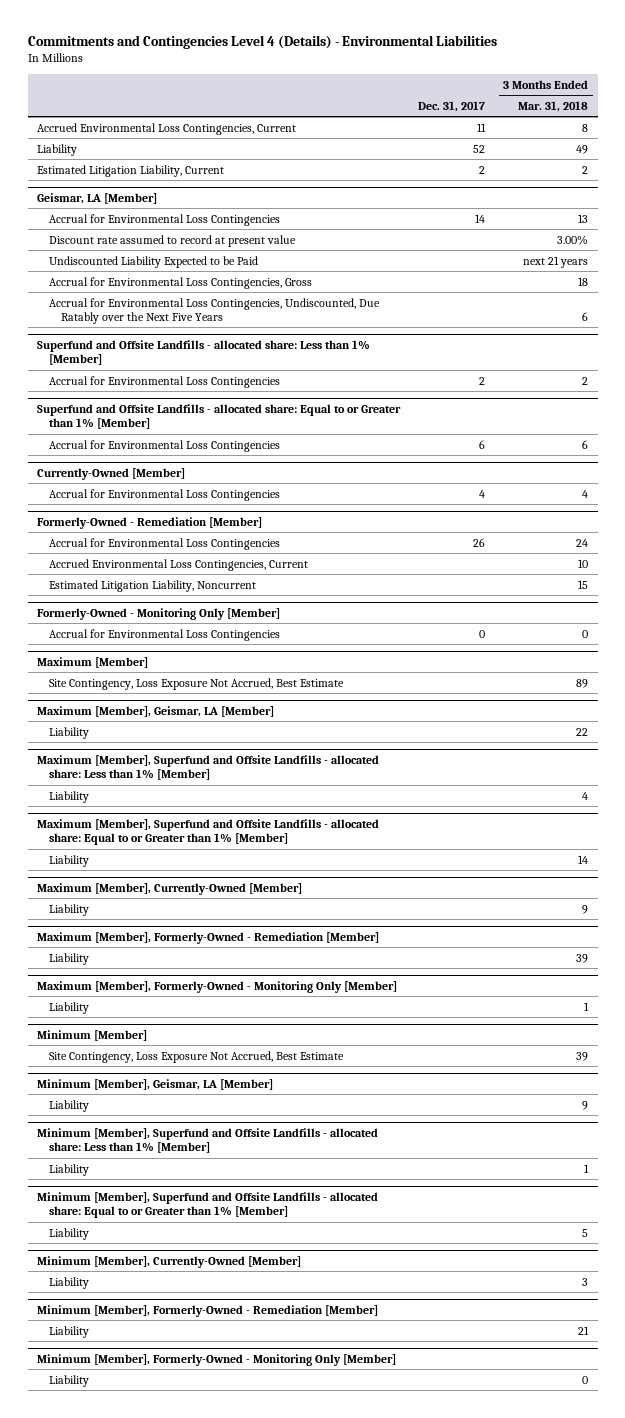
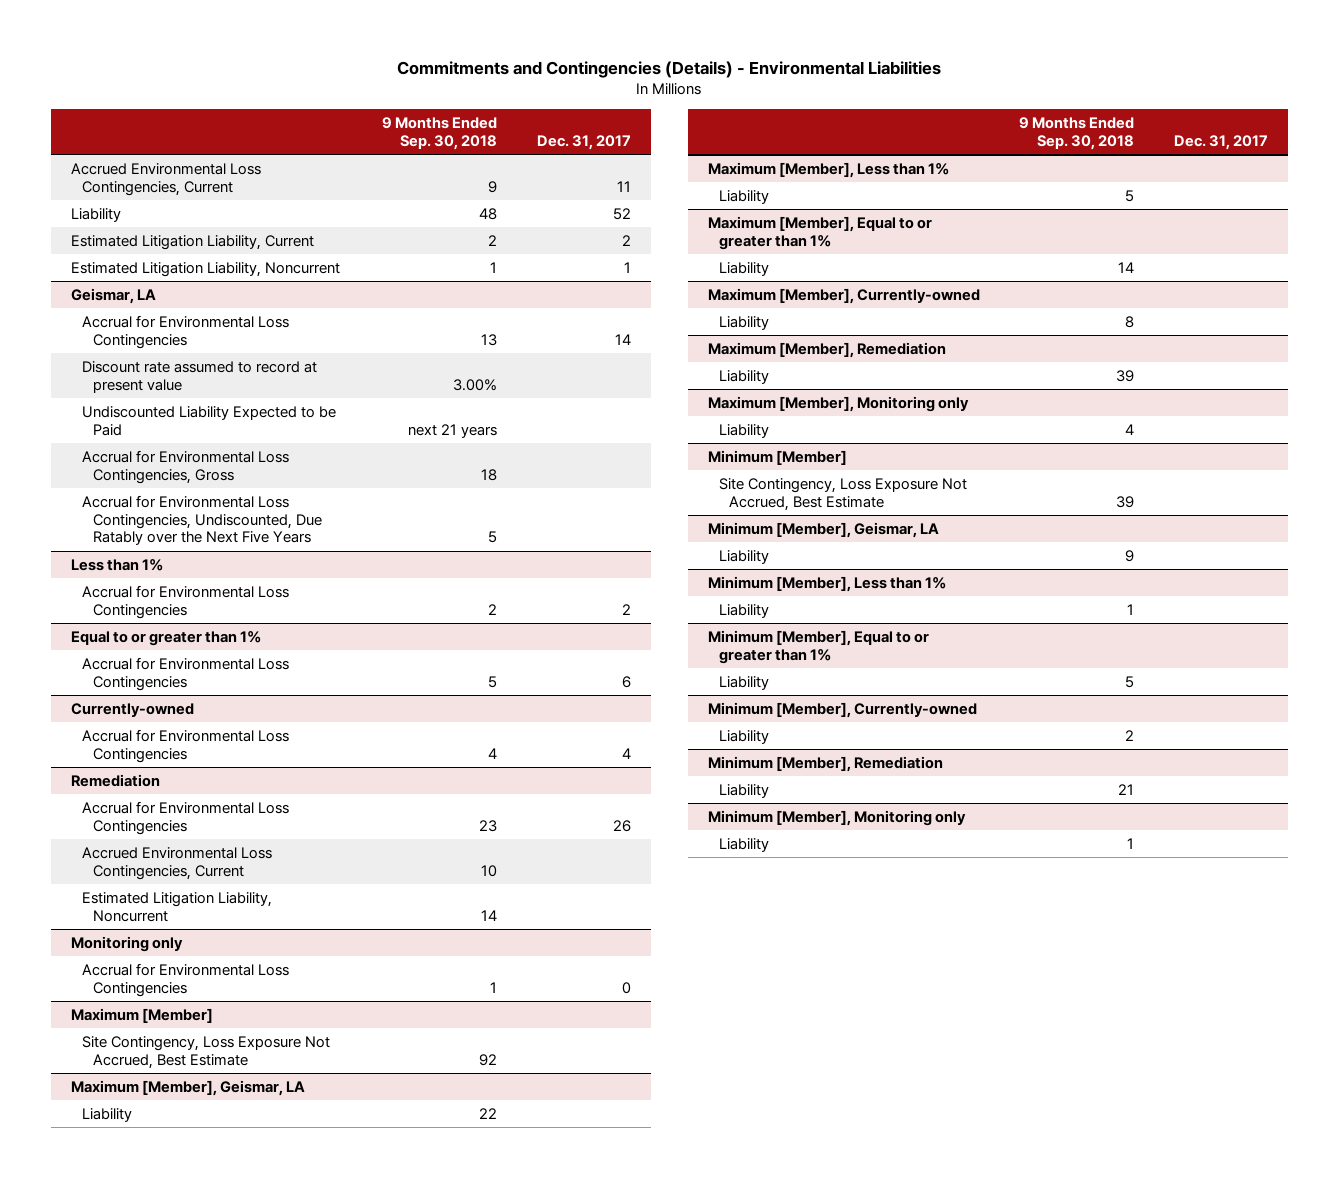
- Commitments and Contingencies Level 4 (Details) - Environmental Liabilities
+ Commitments and Contingencies (Details) - Environmental Liabilities
- | Dec. 31, 2017 | 3 Months Ended Mar. 31, 2018
+ | 9 Months Ended Sep. 30, 2018 | Dec. 31, 2017
- Geismar, LA [Member]
+ Estimated Litigation Liability, Noncurrent | 1 | 1
+ Geismar, LA
- Superfund and Offsite Landfills - allocated share: Less than 1% [Member]
+ Less than 1%
- Superfund and Offsite Landfills - allocated share: Equal to or Greater than 1% [Member]
+ Equal to or greater than 1%
- Currently-Owned [Member]
+ Currently-owned
- Formerly-Owned - Remediation [Member]
+ Remediation
- Formerly-Owned - Monitoring Only [Member]
+ Monitoring only
- Maximum [Member], Geismar, LA [Member]
+ Maximum [Member], Geismar, LA
- Maximum [Member], Superfund and Offsite Landfills - allocated share: Less than 1% [Member]
+ Maximum [Member], Less than 1%
- Maximum [Member], Superfund and Offsite Landfills - allocated share: Equal to or Greater than 1% [Member]
+ Maximum [Member], Equal to or greater than 1%
- Maximum [Member], Currently-Owned [Member]
+ Maximum [Member], Currently-owned
- Maximum [Member], Formerly-Owned - Remediation [Member]
+ Maximum [Member], Remediation
- Maximum [Member], Formerly-Owned - Monitoring Only [Member]
+ Maximum [Member], Monitoring only
- Minimum [Member], Geismar, LA [Member]
+ Minimum [Member], Geismar, LA
- Minimum [Member], Superfund and Offsite Landfills - allocated share: Less than 1% [Member]
+ Minimum [Member], Less than 1%
- Minimum [Member], Superfund and Offsite Landfills - allocated share: Equal to or Greater than 1% [Member]
+ Minimum [Member], Equal to or greater than 1%
- Minimum [Member], Currently-Owned [Member]
+ Minimum [Member], Currently-owned
- Minimum [Member], Formerly-Owned - Remediation [Member]
+ Minimum [Member], Remediation
- Minimum [Member], Formerly-Owned - Monitoring Only [Member]
+ Minimum [Member], Monitoring only

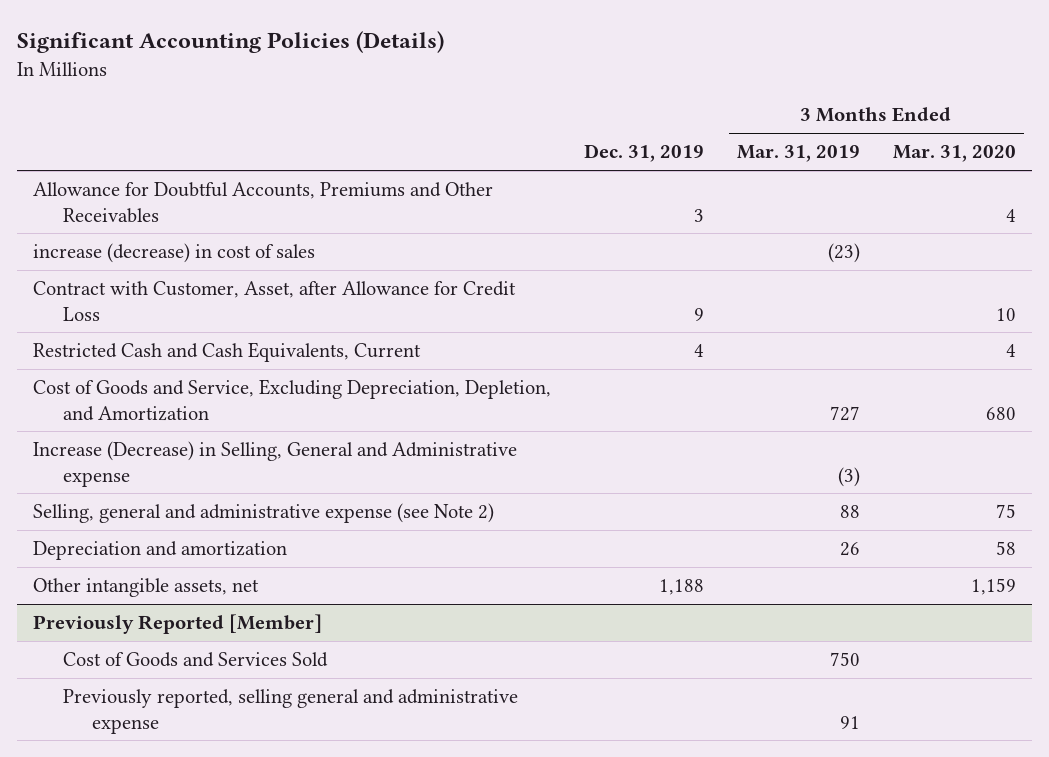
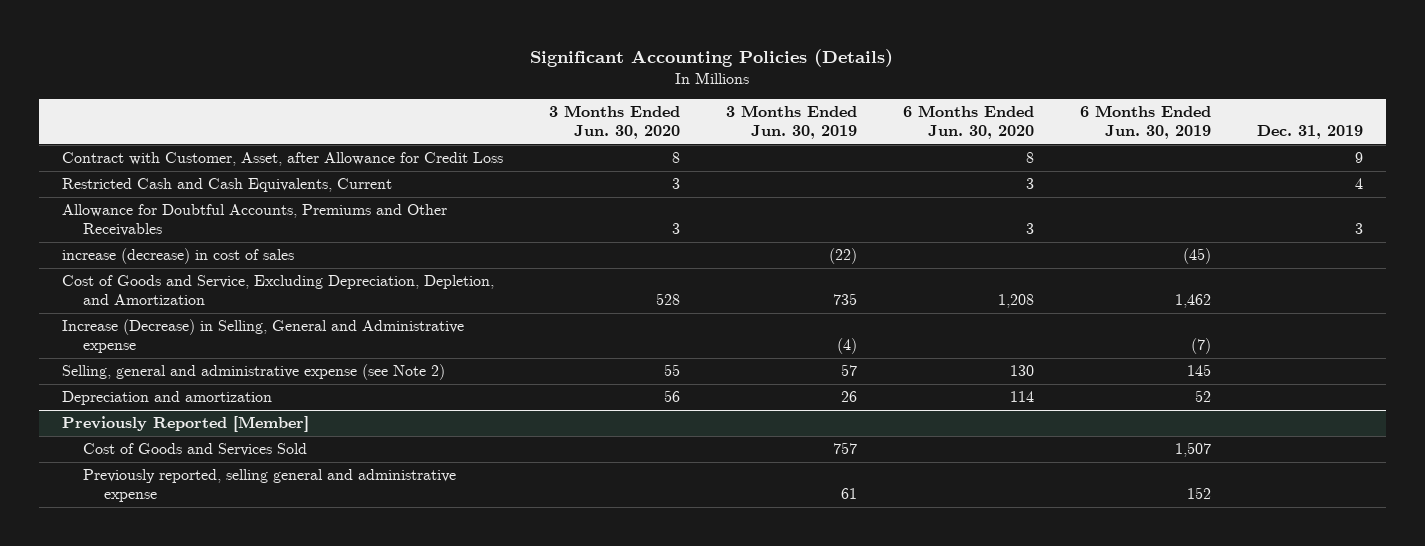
- | Dec. 31, 2019 | 3 Months Ended Mar. 31, 2019 | 3 Months Ended Mar. 31, 2020
+ | 3 Months Ended Jun. 30, 2020 | 3 Months Ended Jun. 30, 2019 | 6 Months Ended Jun. 30, 2020 | 6 Months Ended Jun. 30, 2019 | Dec. 31, 2019
moved down: Allowance for Doubtful Accounts, Premiums and Other Receivables | 3 | | 3 | | 3
moved down: increase (decrease) in cost of sales | | (22) | | (45) |
- Other intangible assets, net | 1,188 | | 1,159

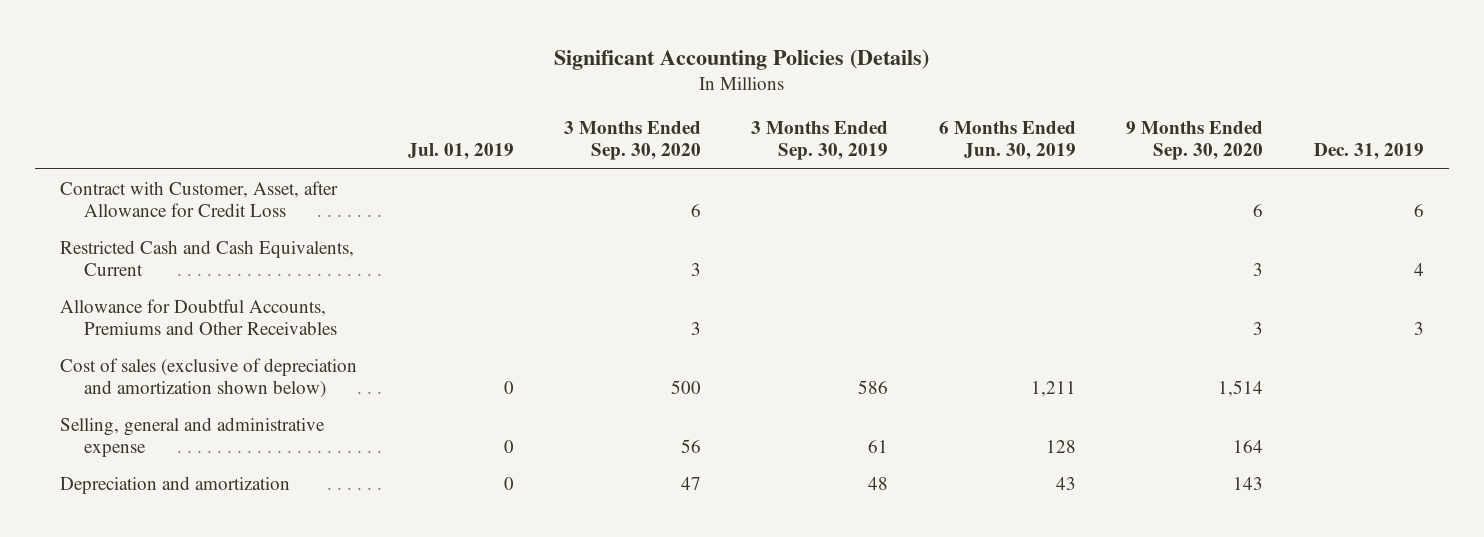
- | 3 Months Ended Jun. 30, 2020 | 3 Months Ended Jun. 30, 2019 | 6 Months Ended Jun. 30, 2020 | 6 Months Ended Jun. 30, 2019 | Dec. 31, 2019
+ | Jul. 01, 2019 | 3 Months Ended Sep. 30, 2020 | 3 Months Ended Sep. 30, 2019 | 6 Months Ended Jun. 30, 2019 | 9 Months Ended Sep. 30, 2020 | Dec. 31, 2019
- Contract with Customer, Asset, after Allowance for Credit Loss | 8 | | 8 | | 9
+ Contract with Customer, Asset, after Allowance for Credit Loss | | 6 | | | 6 | 6
- increase (decrease) in cost of sales | | (22) | | (45) |
- Cost of Goods and Service, Excluding Depreciation, Depletion, and Amortization | 528 | 735 | 1,208 | 1,462 |
- Increase (Decrease) in Selling, General and Administrative expense | | (4) | | (7) |
- Selling, general and administrative expense (see Note 2) | 55 | 57 | 130 | 145 |
- Depreciation and amortization | 56 | 26 | 114 | 52 |
- Previously Reported [Member]
- Cost of Goods and Services Sold | | 757 | | 1,507 |
- Previously reported, selling general and administrative expense | | 61 | | 152 |
+ Cost of sales (exclusive of depreciation and amortization shown below) | 0 | 500 | 586 | 1,211 | 1,514 |
+ Selling, general and administrative expense | 0 | 56 | 61 | 128 | 164 |
+ Depreciation and amortization | 0 | 47 | 48 | 43 | 143 |

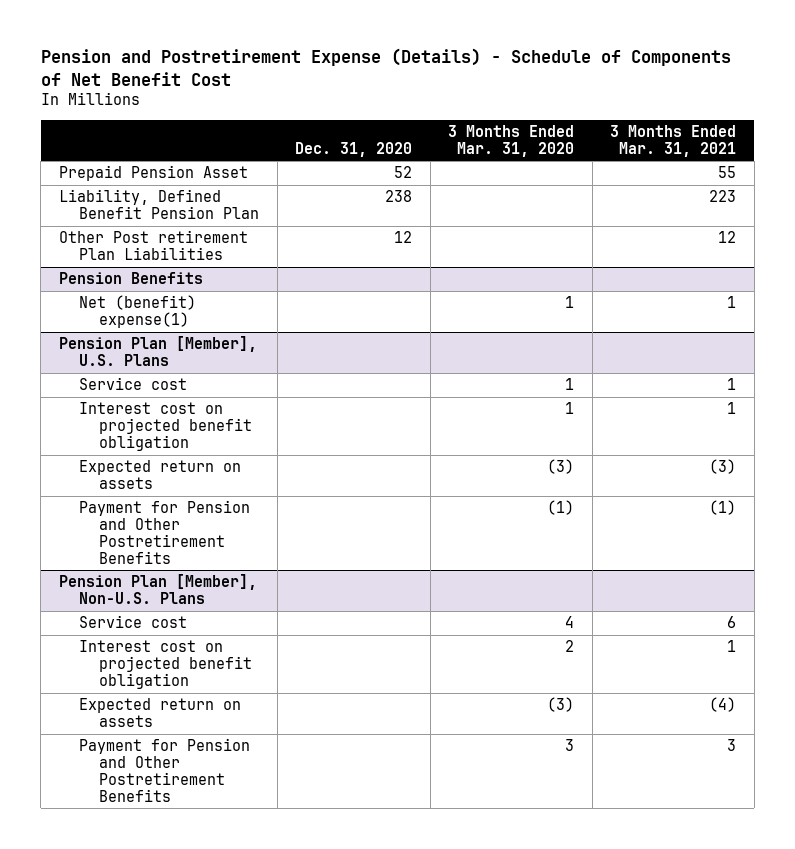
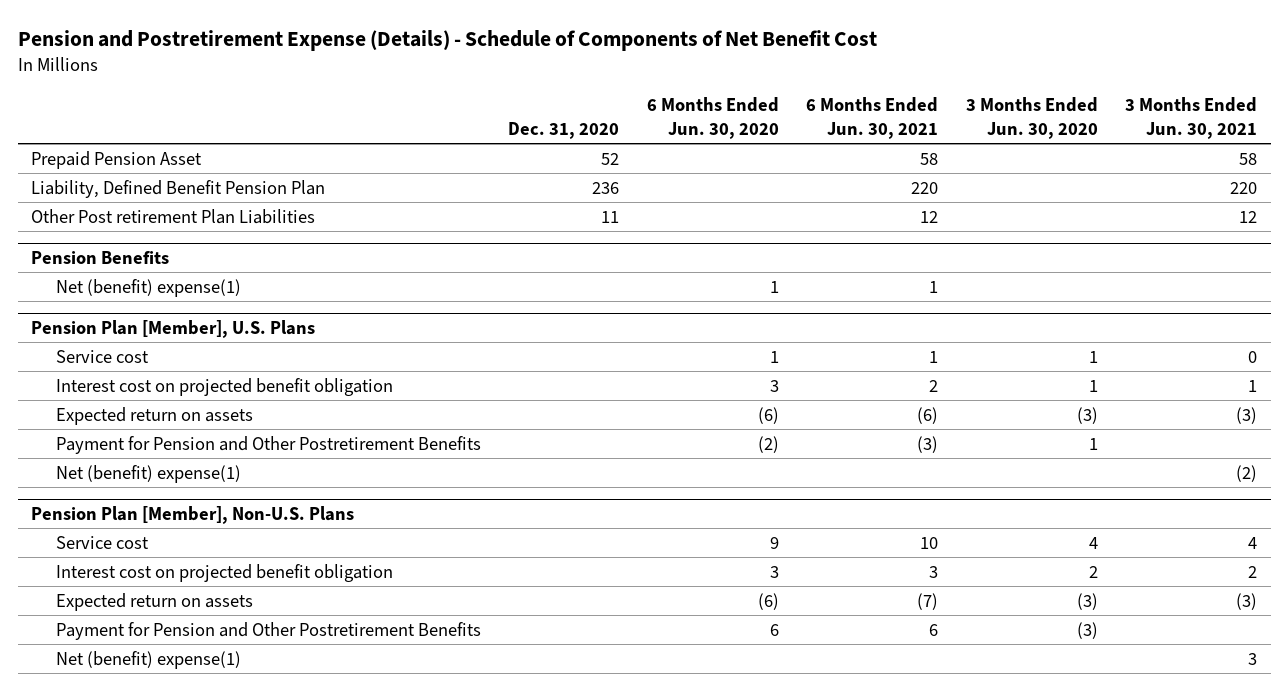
- | Dec. 31, 2020 | 3 Months Ended Mar. 31, 2020 | 3 Months Ended Mar. 31, 2021
+ | Dec. 31, 2020 | 6 Months Ended Jun. 30, 2020 | 6 Months Ended Jun. 30, 2021 | 3 Months Ended Jun. 30, 2020 | 3 Months Ended Jun. 30, 2021
- Liability, Defined Benefit Pension Plan | 238 | | 223
- Other Post retirement Plan Liabilities | 12 | | 12
+ Liability, Defined Benefit Pension Plan | 236 | | 220 | | 220
+ Other Post retirement Plan Liabilities | 11 | | 12 | | 12
@ Pension Plan [Member], U.S. Plans
+ Net (benefit) expense(1) | | | | | (2)
@ Pension Plan [Member], Non-U.S. Plans
+ Net (benefit) expense(1) | | | | | 3

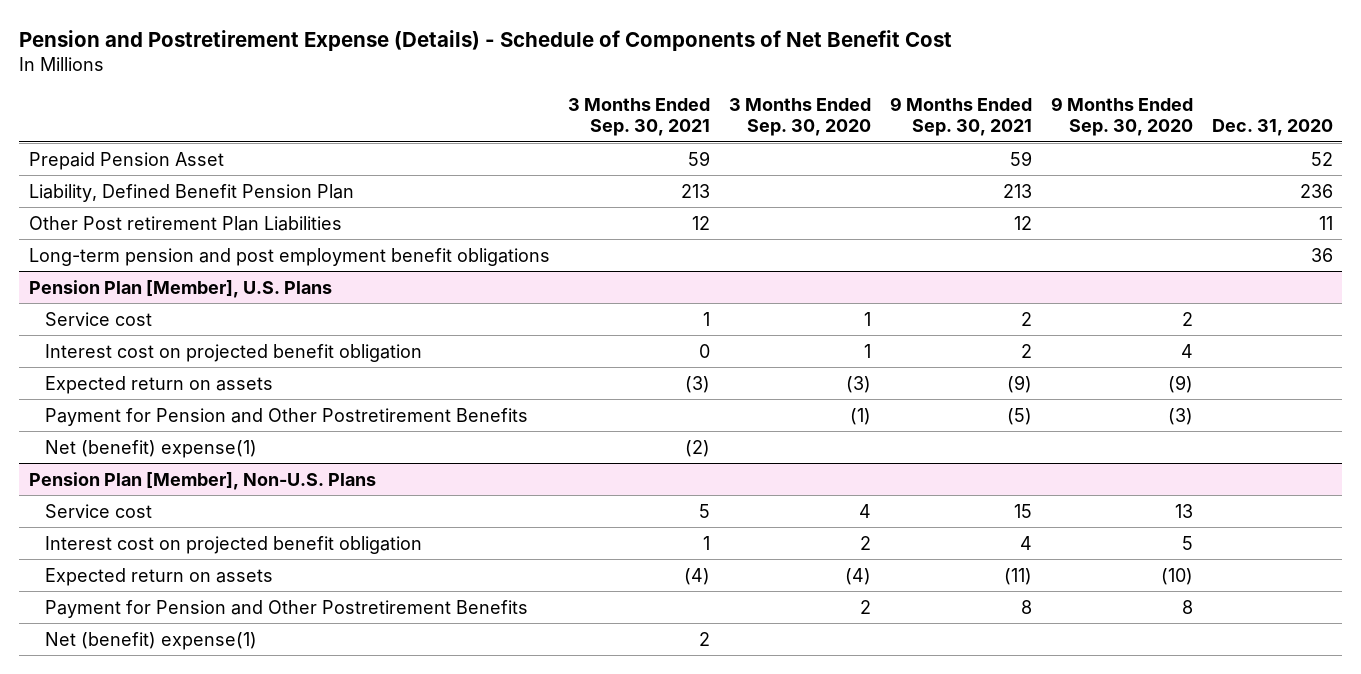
- | Dec. 31, 2020 | 6 Months Ended Jun. 30, 2020 | 6 Months Ended Jun. 30, 2021 | 3 Months Ended Jun. 30, 2020 | 3 Months Ended Jun. 30, 2021
+ | 3 Months Ended Sep. 30, 2021 | 3 Months Ended Sep. 30, 2020 | 9 Months Ended Sep. 30, 2021 | 9 Months Ended Sep. 30, 2020 | Dec. 31, 2020
- Pension Benefits
- Net (benefit) expense(1) | | 1 | 1 | |
+ Long-term pension and post employment benefit obligations | | | | | 36

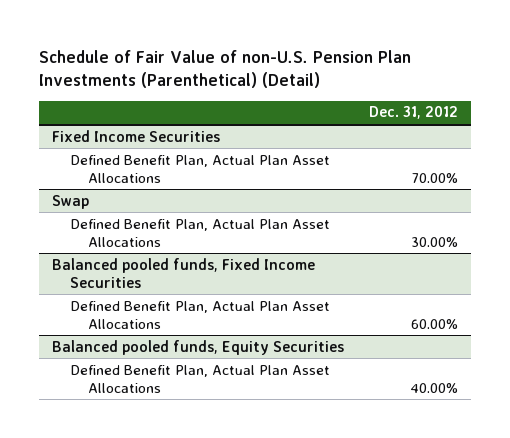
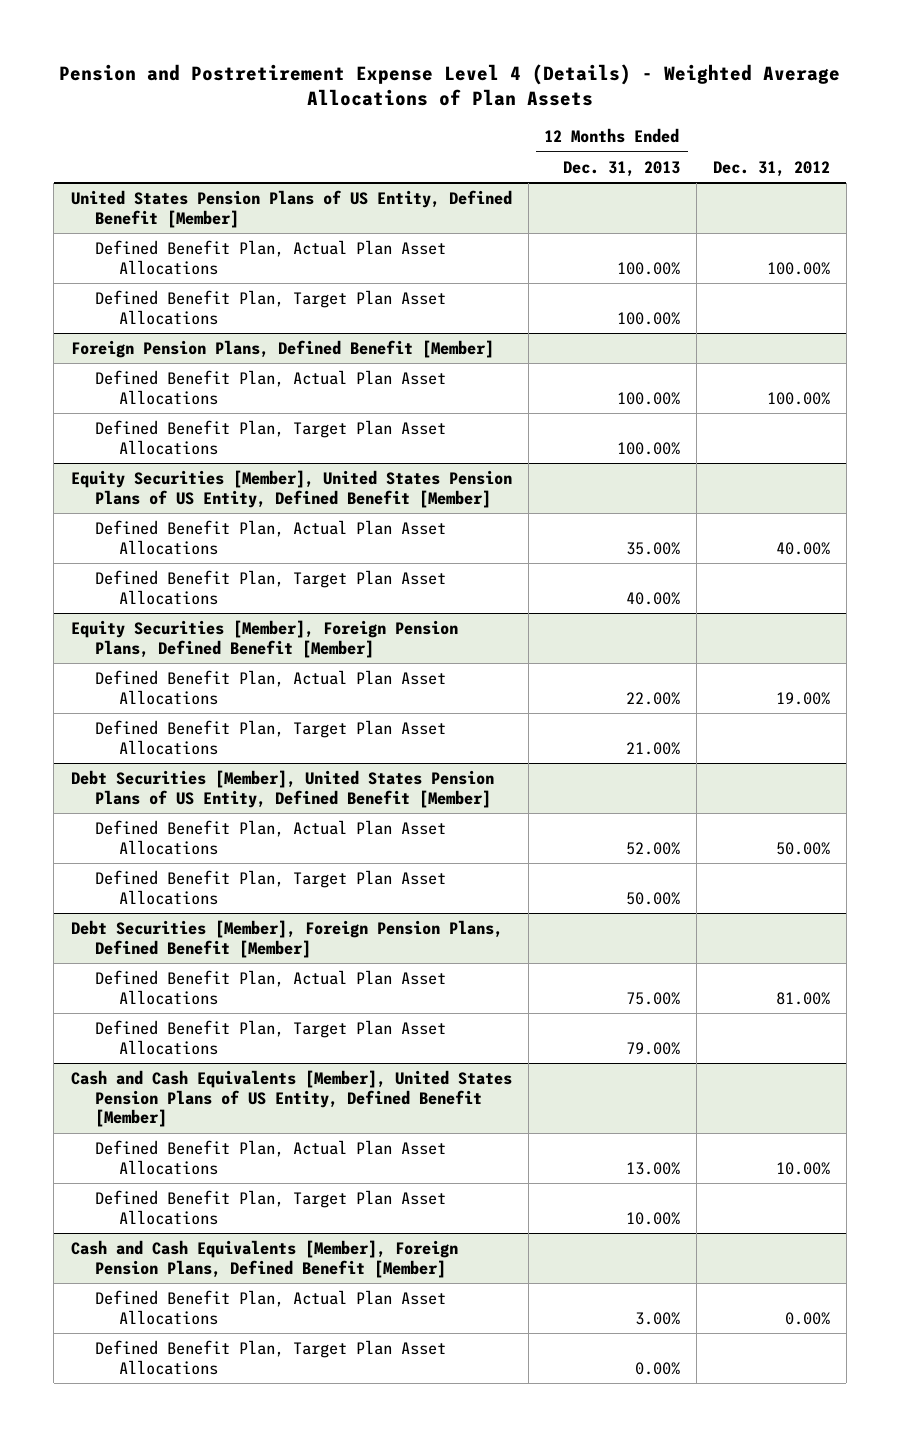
- Schedule of Fair Value of non-U.S. Pension Plan Investments (Parenthetical) (Detail)
+ Pension and Postretirement Expense Level 4 (Details) - Weighted Average Allocations of Plan Assets
- | Dec. 31, 2012
+ | 12 Months Ended Dec. 31, 2013 | Dec. 31, 2012
- Fixed Income Securities
- Defined Benefit Plan, Actual Plan Asset Allocations | 70.00%
- Swap
- Defined Benefit Plan, Actual Plan Asset Allocations | 30.00%
- Balanced pooled funds, Fixed Income Securities
- Defined Benefit Plan, Actual Plan Asset Allocations | 60.00%
- Balanced pooled funds, Equity Securities
+ United States Pension Plans of US Entity, Defined Benefit [Member]
+ Defined Benefit Plan, Actual Plan Asset Allocations | 100.00% | 100.00%
+ Defined Benefit Plan, Target Plan Asset Allocations | 100.00% |
+ Foreign Pension Plans, Defined Benefit [Member]
+ Defined Benefit Plan, Actual Plan Asset Allocations | 100.00% | 100.00%
+ Defined Benefit Plan, Target Plan Asset Allocations | 100.00% |
+ Equity Securities [Member], United States Pension Plans of US Entity, Defined Benefit [Member]
+ Defined Benefit Plan, Target Plan Asset Allocations | 40.00% |
+ Equity Securities [Member], Foreign Pension Plans, Defined Benefit [Member]
+ Defined Benefit Plan, Actual Plan Asset Allocations | 22.00% | 19.00%
+ Defined Benefit Plan, Target Plan Asset Allocations | 21.00% |
+ Debt Securities [Member], United States Pension Plans of US Entity, Defined Benefit [Member]
+ Defined Benefit Plan, Actual Plan Asset Allocations | 52.00% | 50.00%
+ Defined Benefit Plan, Target Plan Asset Allocations | 50.00% |
+ Debt Securities [Member], Foreign Pension Plans, Defined Benefit [Member]
+ Defined Benefit Plan, Actual Plan Asset Allocations | 75.00% | 81.00%
+ Defined Benefit Plan, Target Plan Asset Allocations | 79.00% |
+ Cash and Cash Equivalents [Member], United States Pension Plans of US Entity, Defined Benefit [Member]
+ Defined Benefit Plan, Actual Plan Asset Allocations | 13.00% | 10.00%
+ Defined Benefit Plan, Target Plan Asset Allocations | 10.00% |
+ Cash and Cash Equivalents [Member], Foreign Pension Plans, Defined Benefit [Member]
+ Defined Benefit Plan, Actual Plan Asset Allocations | 3.00% | 0.00%
+ Defined Benefit Plan, Target Plan Asset Allocations | 0.00% |

